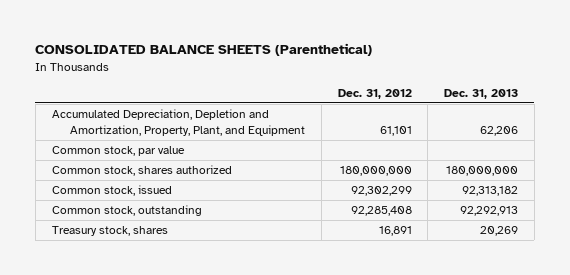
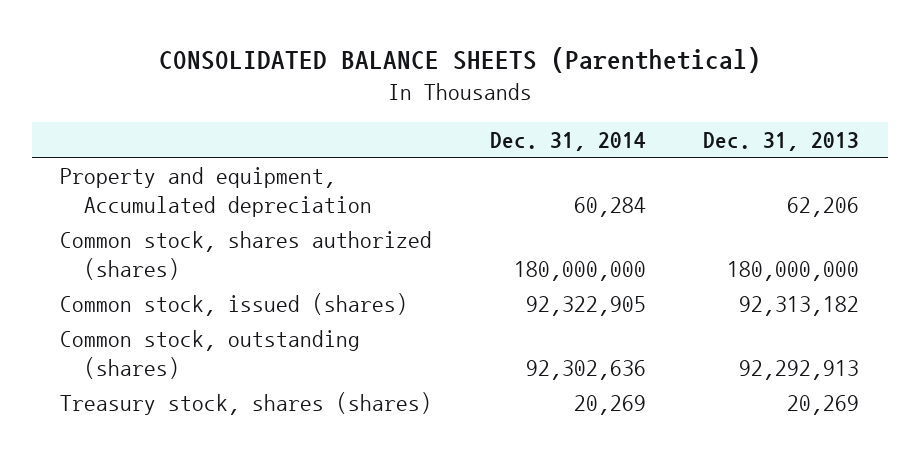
- | Dec. 31, 2012 | Dec. 31, 2013
+ | Dec. 31, 2014 | Dec. 31, 2013
- Accumulated Depreciation, Depletion and Amortization, Property, Plant, and Equipment | 61,101 | 62,206
- Common stock, par value
- Common stock, shares authorized | 180,000,000 | 180,000,000
- Common stock, issued | 92,302,299 | 92,313,182
- Common stock, outstanding | 92,285,408 | 92,292,913
- Treasury stock, shares | 16,891 | 20,269
+ Property and equipment, Accumulated depreciation | 60,284 | 62,206
+ Common stock, shares authorized (shares) | 180,000,000 | 180,000,000
+ Common stock, issued (shares) | 92,322,905 | 92,313,182
+ Common stock, outstanding (shares) | 92,302,636 | 92,292,913
+ Treasury stock, shares (shares) | 20,269 | 20,269

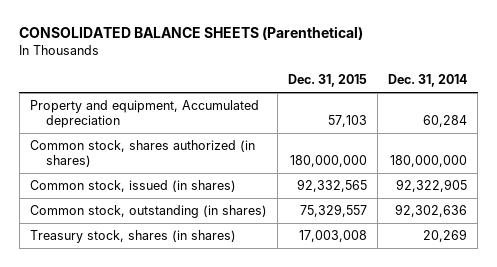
- | Dec. 31, 2014 | Dec. 31, 2013
+ | Dec. 31, 2015 | Dec. 31, 2014
- Common stock, shares authorized (shares) | 180,000,000 | 180,000,000
- Common stock, issued (shares) | 92,322,905 | 92,313,182
- Common stock, outstanding (shares) | 92,302,636 | 92,292,913
- Treasury stock, shares (shares) | 20,269 | 20,269
+ Common stock, shares authorized (in shares) | 180,000,000 | 180,000,000
+ Common stock, issued (in shares) | 92,332,565 | 92,322,905
+ Common stock, outstanding (in shares) | 75,329,557 | 92,302,636
+ Treasury stock, shares (in shares) | 17,003,008 | 20,269

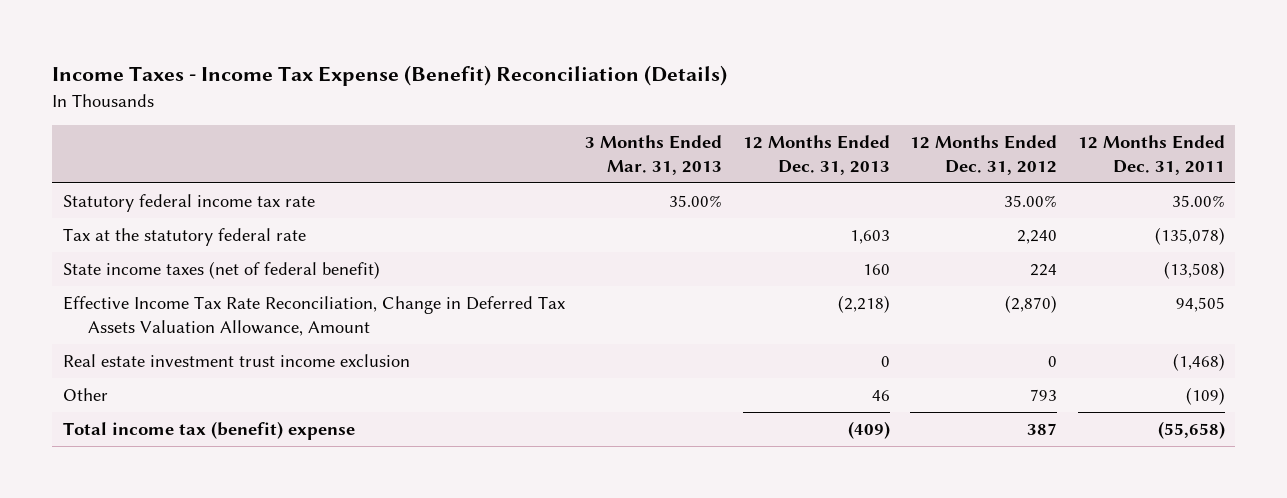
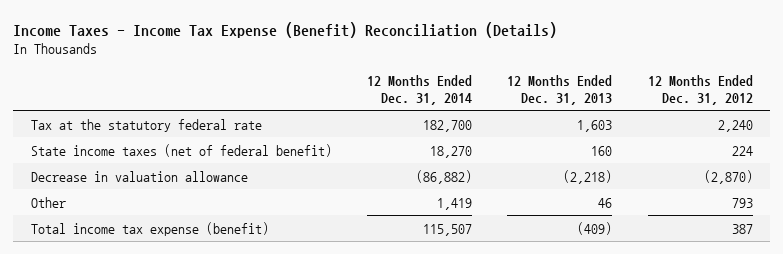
- | 3 Months Ended Mar. 31, 2013 | 12 Months Ended Dec. 31, 2013 | 12 Months Ended Dec. 31, 2012 | 12 Months Ended Dec. 31, 2011
+ | 12 Months Ended Dec. 31, 2014 | 12 Months Ended Dec. 31, 2013 | 12 Months Ended Dec. 31, 2012
- Statutory federal income tax rate | 35.00% | | 35.00% | 35.00%
- Effective Income Tax Rate Reconciliation, Change in Deferred Tax Assets Valuation Allowance, Amount | | (2,218) | (2,870) | 94,505
- Real estate investment trust income exclusion | | 0 | 0 | (1,468)
+ Decrease in valuation allowance | (86,882) | (2,218) | (2,870)
- Total income tax (benefit) expense | | (409) | 387 | (55,658)
+ Total income tax expense (benefit) | 115,507 | (409) | 387

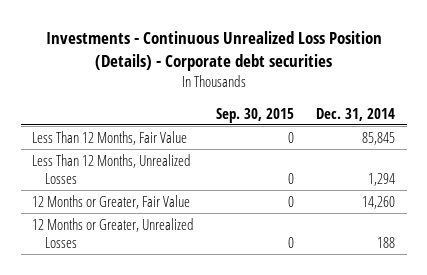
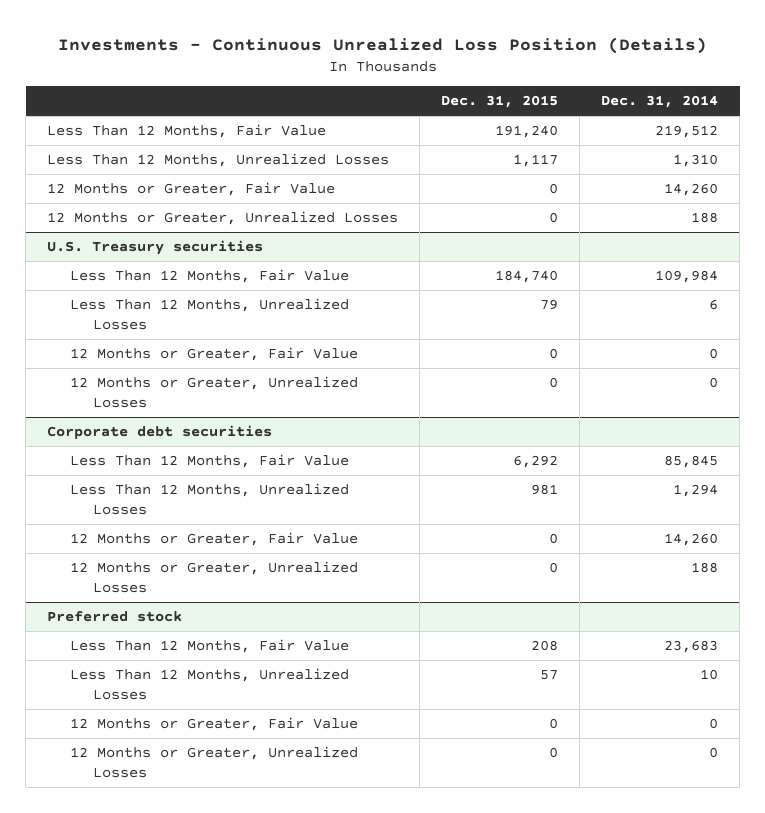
- Investments - Continuous Unrealized Loss Position (Details) - Corporate debt securities
+ Investments - Continuous Unrealized Loss Position (Details)
- | Sep. 30, 2015 | Dec. 31, 2014
+ | Dec. 31, 2015 | Dec. 31, 2014
+ Less Than 12 Months, Fair Value | 191,240 | 219,512
+ Less Than 12 Months, Unrealized Losses | 1,117 | 1,310
+ 12 Months or Greater, Fair Value | 0 | 14,260
+ 12 Months or Greater, Unrealized Losses | 0 | 188
+ U.S. Treasury securities
+ Less Than 12 Months, Fair Value | 184,740 | 109,984
+ Less Than 12 Months, Unrealized Losses | 79 | 6
+ 12 Months or Greater, Fair Value | 0 | 0
+ 12 Months or Greater, Unrealized Losses | 0 | 0
+ Corporate debt securities
+ Preferred stock
+ Less Than 12 Months, Fair Value | 208 | 23,683
+ Less Than 12 Months, Unrealized Losses | 57 | 10
+ 12 Months or Greater, Fair Value | 0 | 0
+ 12 Months or Greater, Unrealized Losses | 0 | 0

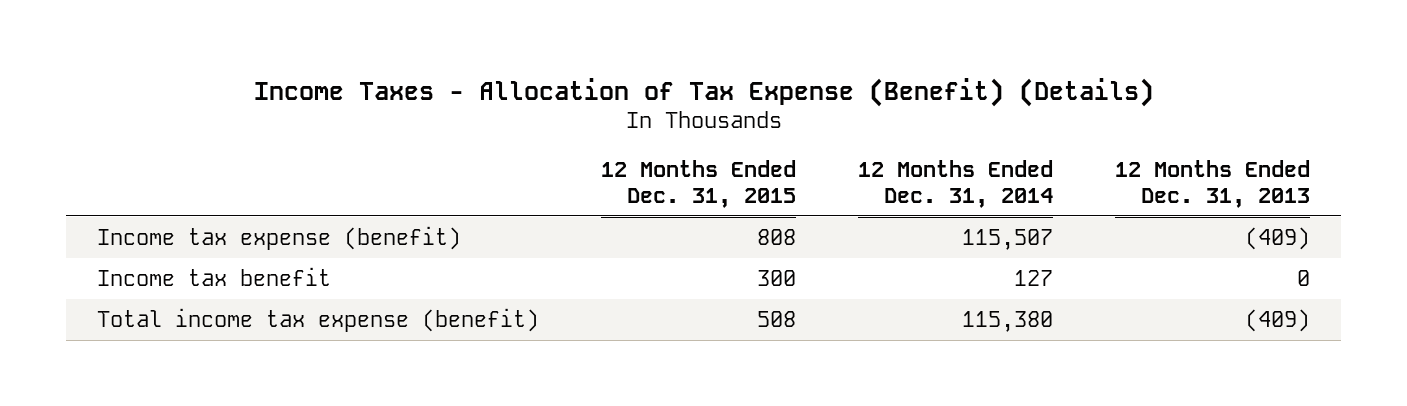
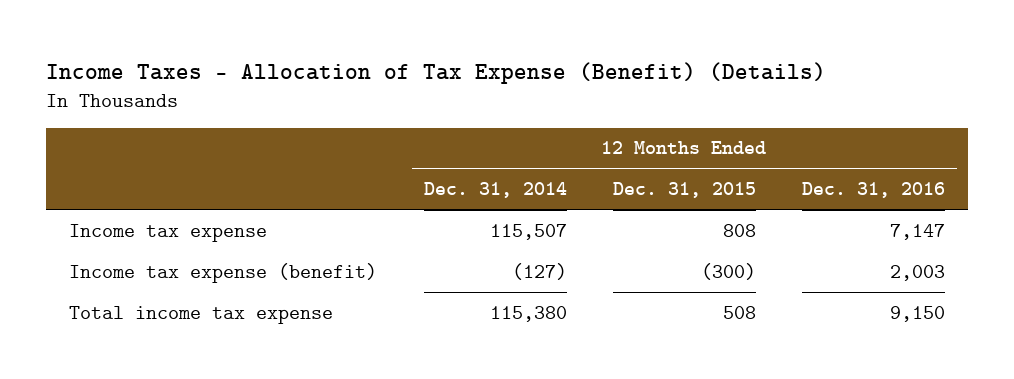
- | 12 Months Ended Dec. 31, 2015 | 12 Months Ended Dec. 31, 2014 | 12 Months Ended Dec. 31, 2013
+ | 12 Months Ended Dec. 31, 2014 | 12 Months Ended Dec. 31, 2015 | 12 Months Ended Dec. 31, 2016
- Income tax expense (benefit) | 808 | 115,507 | (409)
- Income tax benefit | 300 | 127 | 0
- Total income tax expense (benefit) | 508 | 115,380 | (409)
+ Income tax expense | 115,507 | 808 | 7,147
+ Income tax expense (benefit) | (127) | (300) | 2,003
+ Total income tax expense | 115,380 | 508 | 9,150

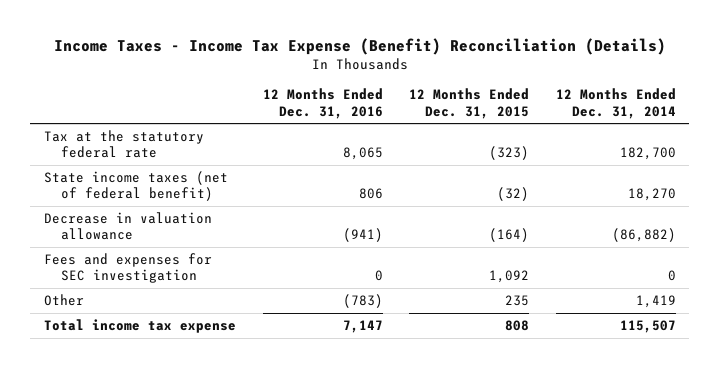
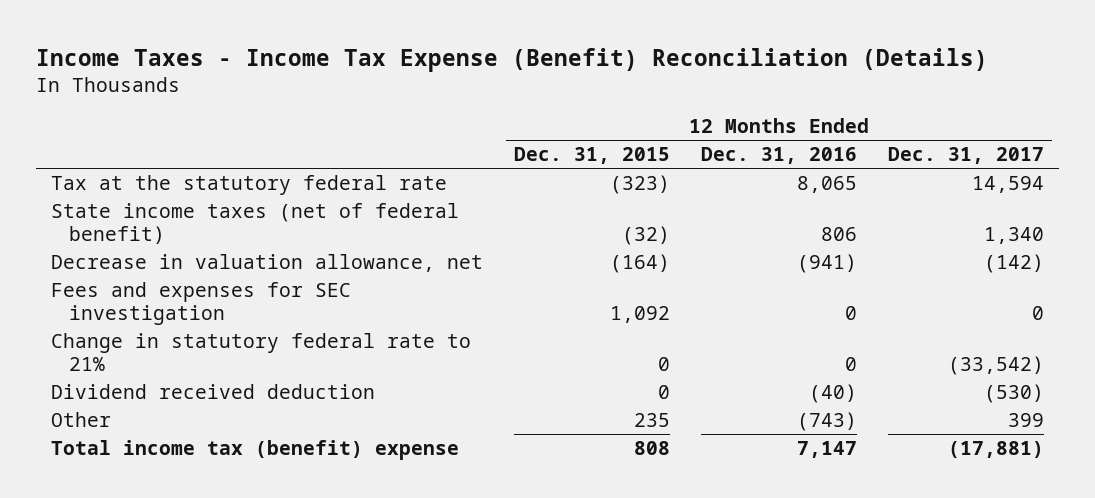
- | 12 Months Ended Dec. 31, 2016 | 12 Months Ended Dec. 31, 2015 | 12 Months Ended Dec. 31, 2014
+ | 12 Months Ended Dec. 31, 2015 | 12 Months Ended Dec. 31, 2016 | 12 Months Ended Dec. 31, 2017
- Decrease in valuation allowance | (941) | (164) | (86,882)
+ Decrease in valuation allowance, net | (164) | (941) | (142)
- Other | (783) | 235 | 1,419
- Total income tax expense | 7,147 | 808 | 115,507
+ Change in statutory federal rate to 21% | 0 | 0 | (33,542)
+ Dividend received deduction | 0 | (40) | (530)
+ Other | 235 | (743) | 399
+ Total income tax (benefit) expense | 808 | 7,147 | (17,881)

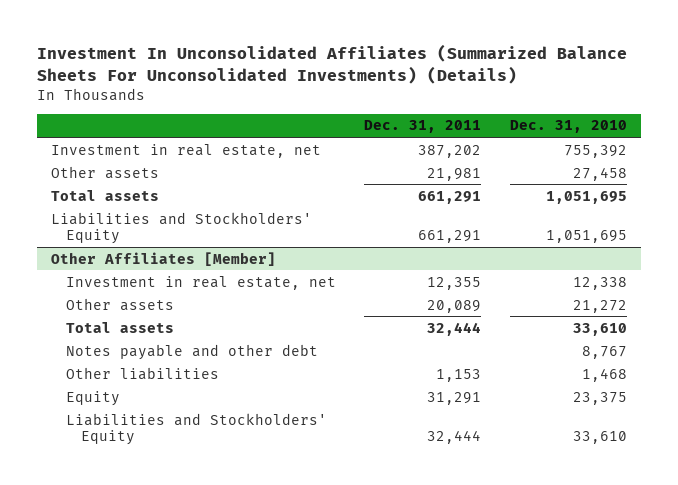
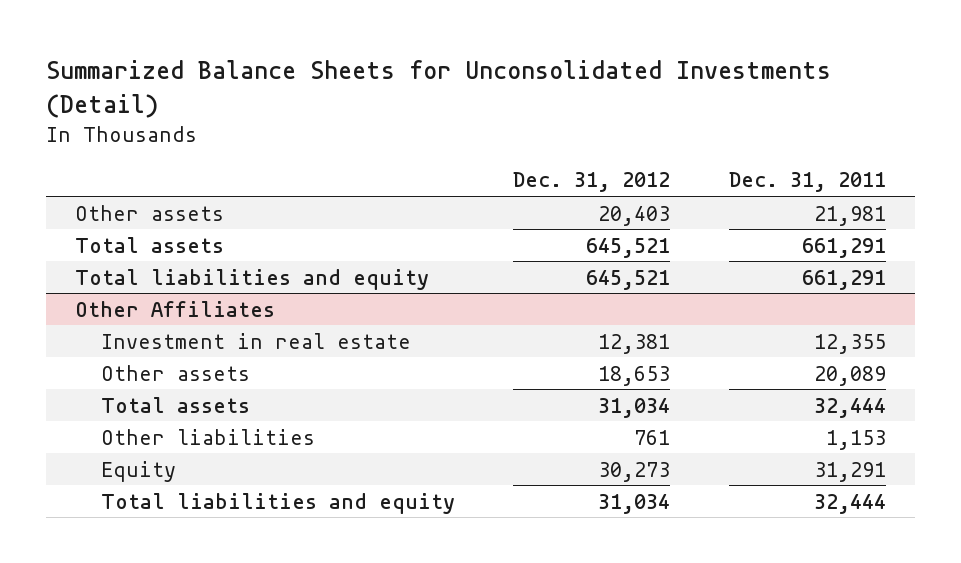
- Investment In Unconsolidated Affiliates (Summarized Balance Sheets For Unconsolidated Investments) (Details)
+ Summarized Balance Sheets for Unconsolidated Investments (Detail)
- | Dec. 31, 2011 | Dec. 31, 2010
+ | Dec. 31, 2012 | Dec. 31, 2011
- Investment in real estate, net | 387,202 | 755,392
- Liabilities and Stockholders' Equity | 661,291 | 1,051,695
- Other Affiliates [Member]
- Investment in real estate, net | 12,355 | 12,338
+ Total liabilities and equity | 645,521 | 661,291
+ Other Affiliates
+ Investment in real estate | 12,381 | 12,355
- Notes payable and other debt | | 8,767
- Liabilities and Stockholders' Equity | 32,444 | 33,610
+ Total liabilities and equity | 31,034 | 32,444

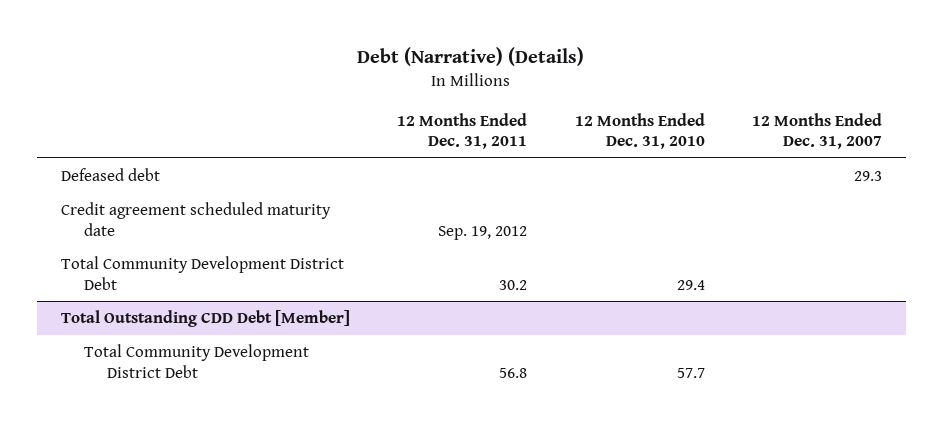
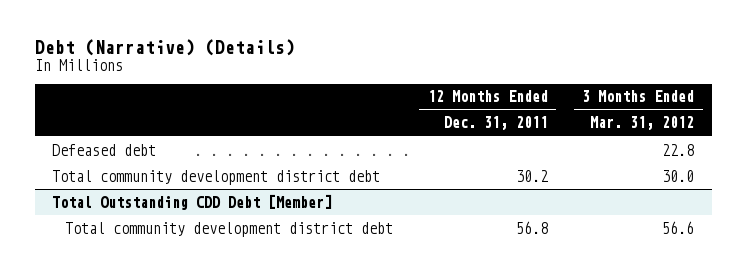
- | 12 Months Ended Dec. 31, 2011 | 12 Months Ended Dec. 31, 2010 | 12 Months Ended Dec. 31, 2007
+ | 12 Months Ended Dec. 31, 2011 | 3 Months Ended Mar. 31, 2012
- Credit agreement scheduled maturity date | Sep. 19, 2012 | |
- Total Community Development District Debt | 30.2 | 29.4 |
+ Total community development district debt | 30.2 | 30.0
@ Total Outstanding CDD Debt [Member]
- Total Community Development District Debt | 56.8 | 57.7 |
+ Total community development district debt | 56.8 | 56.6

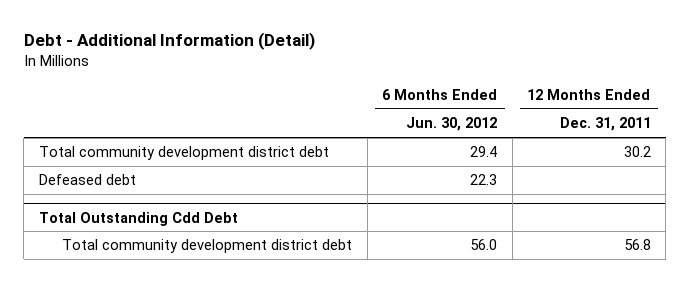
- Debt (Narrative) (Details)
+ Debt - Additional Information (Detail)
- | 12 Months Ended Dec. 31, 2011 | 3 Months Ended Mar. 31, 2012
+ | 6 Months Ended Jun. 30, 2012 | 12 Months Ended Dec. 31, 2011
- Total Outstanding CDD Debt [Member]
moved down: Defeased debt | 22.3 |
+ Total Outstanding Cdd Debt

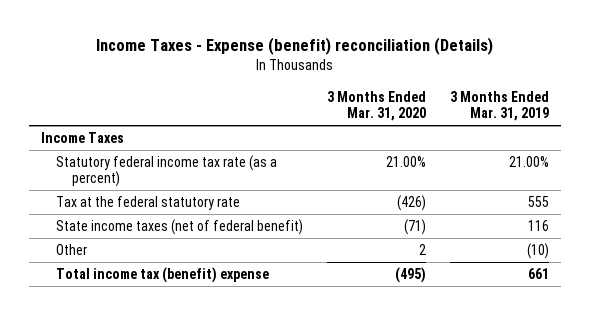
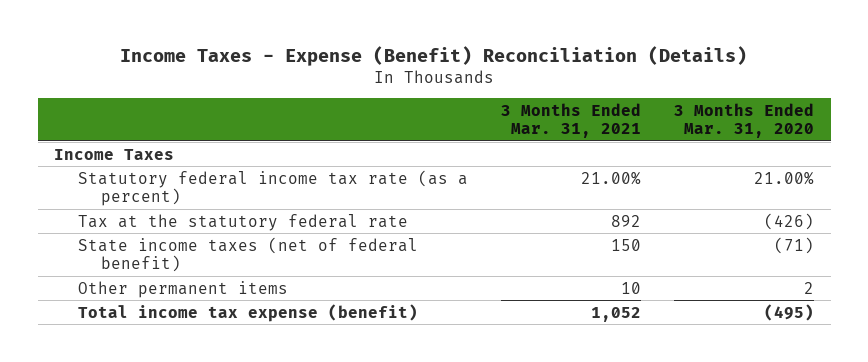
- Income Taxes - Expense (benefit) reconciliation (Details)
+ Income Taxes - Expense (Benefit) Reconciliation (Details)
- | 3 Months Ended Mar. 31, 2020 | 3 Months Ended Mar. 31, 2019
+ | 3 Months Ended Mar. 31, 2021 | 3 Months Ended Mar. 31, 2020
- Tax at the federal statutory rate | (426) | 555
+ Tax at the statutory federal rate | 892 | (426)
- Other | 2 | (10)
- Total income tax (benefit) expense | (495) | 661
+ Other permanent items | 10 | 2
+ Total income tax expense (benefit) | 1,052 | (495)

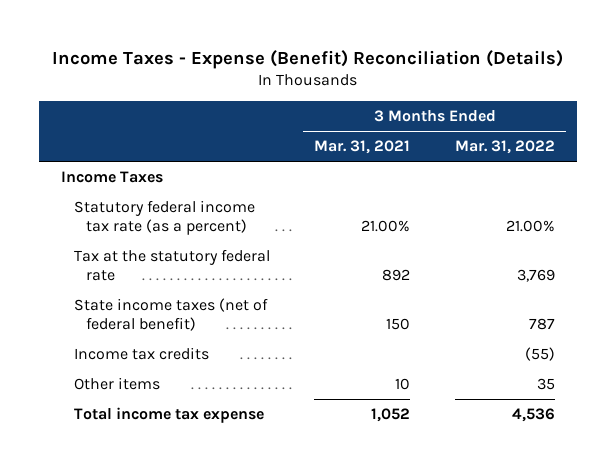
- | 3 Months Ended Mar. 31, 2021 | 3 Months Ended Mar. 31, 2020
+ | 3 Months Ended Mar. 31, 2021 | 3 Months Ended Mar. 31, 2022
- Other permanent items | 10 | 2
- Total income tax expense (benefit) | 1,052 | (495)
+ Income tax credits | | (55)
+ Other items | 10 | 35
+ Total income tax expense | 1,052 | 4,536

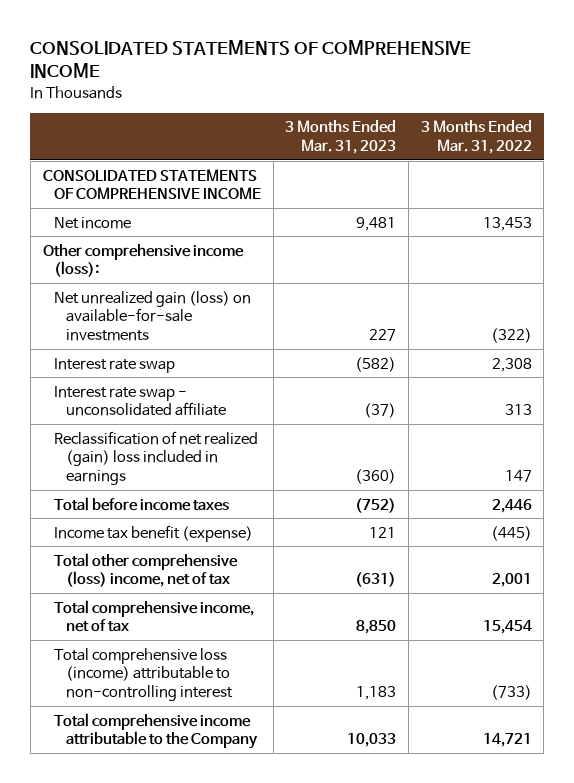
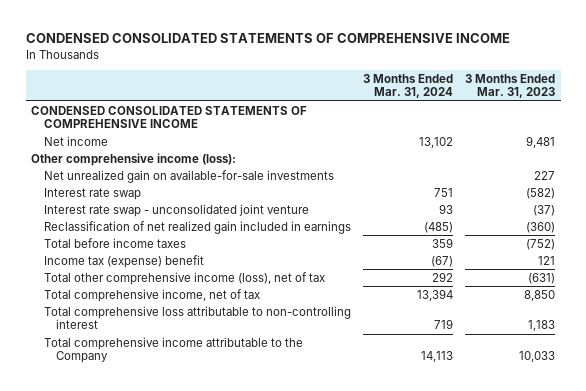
- CONSOLIDATED STATEMENTS OF COMPREHENSIVE INCOME
+ CONDENSED CONSOLIDATED STATEMENTS OF COMPREHENSIVE INCOME
- | 3 Months Ended Mar. 31, 2023 | 3 Months Ended Mar. 31, 2022
+ | 3 Months Ended Mar. 31, 2024 | 3 Months Ended Mar. 31, 2023
- CONSOLIDATED STATEMENTS OF COMPREHENSIVE INCOME
+ CONDENSED CONSOLIDATED STATEMENTS OF COMPREHENSIVE INCOME
- Net unrealized gain (loss) on available-for-sale investments | 227 | (322)
+ Net unrealized gain on available-for-sale investments | | 227
- Interest rate swap - unconsolidated affiliate | (37) | 313
- Reclassification of net realized (gain) loss included in earnings | (360) | 147
+ Interest rate swap - unconsolidated joint venture | 93 | (37)
+ Reclassification of net realized gain included in earnings | (485) | (360)
- Income tax benefit (expense) | 121 | (445)
- Total other comprehensive (loss) income, net of tax | (631) | 2,001
+ Income tax (expense) benefit | (67) | 121
+ Total other comprehensive income (loss), net of tax | 292 | (631)
- Total comprehensive loss (income) attributable to non-controlling interest | 1,183 | (733)
+ Total comprehensive loss attributable to non-controlling interest | 719 | 1,183

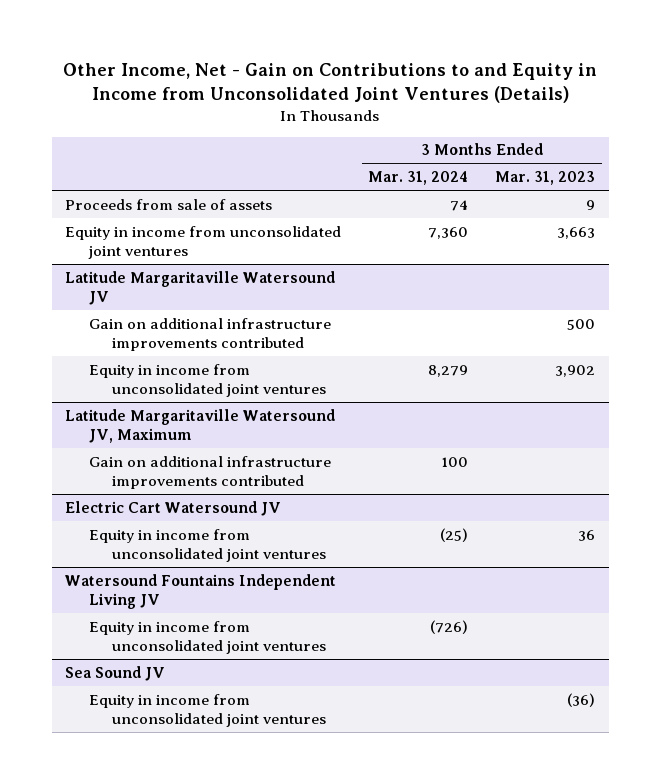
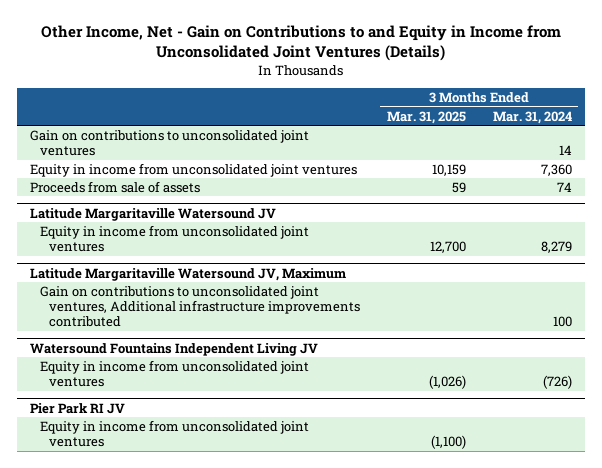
- | 3 Months Ended Mar. 31, 2024 | 3 Months Ended Mar. 31, 2023
+ | 3 Months Ended Mar. 31, 2025 | 3 Months Ended Mar. 31, 2024
+ Gain on contributions to unconsolidated joint ventures | | 14
moved down: Proceeds from sale of assets | 59 | 74
@ Latitude Margaritaville Watersound JV
- Gain on additional infrastructure improvements contributed | | 500
@ Latitude Margaritaville Watersound JV, Maximum
- Gain on additional infrastructure improvements contributed | 100 |
- Electric Cart Watersound JV
- Equity in income from unconsolidated joint ventures | (25) | 36
@ Latitude Margaritaville Watersound JV, Maximum
+ Gain on contributions to unconsolidated joint ventures, Additional infrastructure improvements contributed | | 100
- Sea Sound JV
+ Pier Park RI JV

